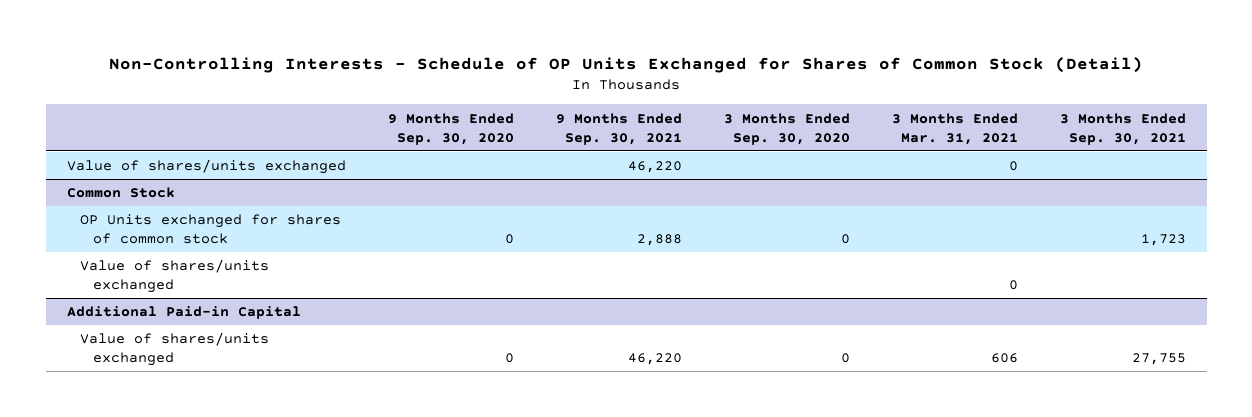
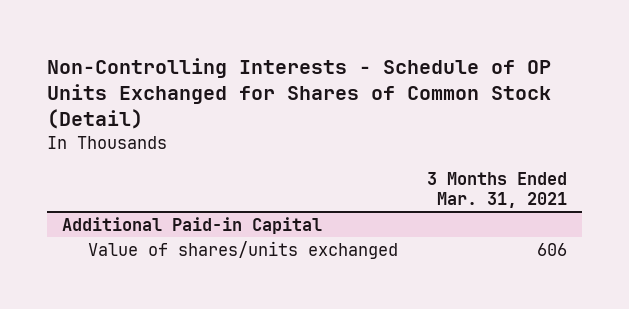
- | 9 Months Ended Sep. 30, 2020 | 9 Months Ended Sep. 30, 2021 | 3 Months Ended Sep. 30, 2020 | 3 Months Ended Mar. 31, 2021 | 3 Months Ended Sep. 30, 2021
+ | 3 Months Ended Mar. 31, 2021
- Value of shares/units exchanged | | 46,220 | | 0 |
- Common Stock
- OP Units exchanged for shares of common stock | 0 | 2,888 | 0 | | 1,723
- Value of shares/units exchanged | | | | 0 |

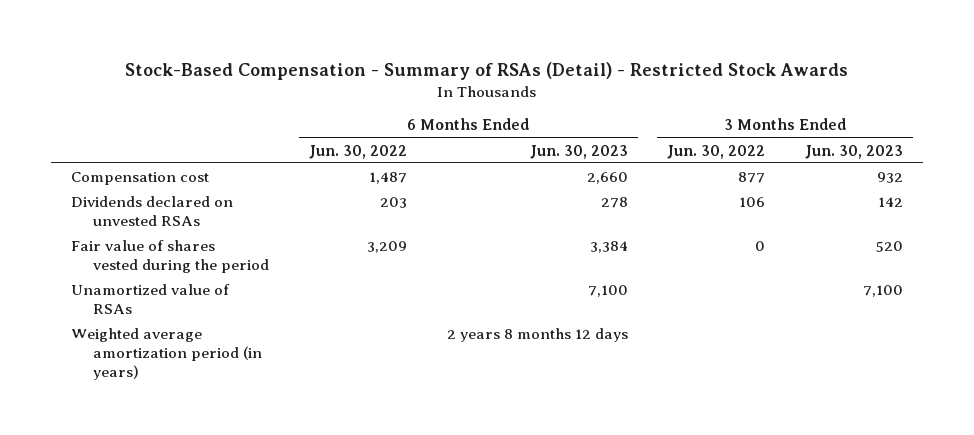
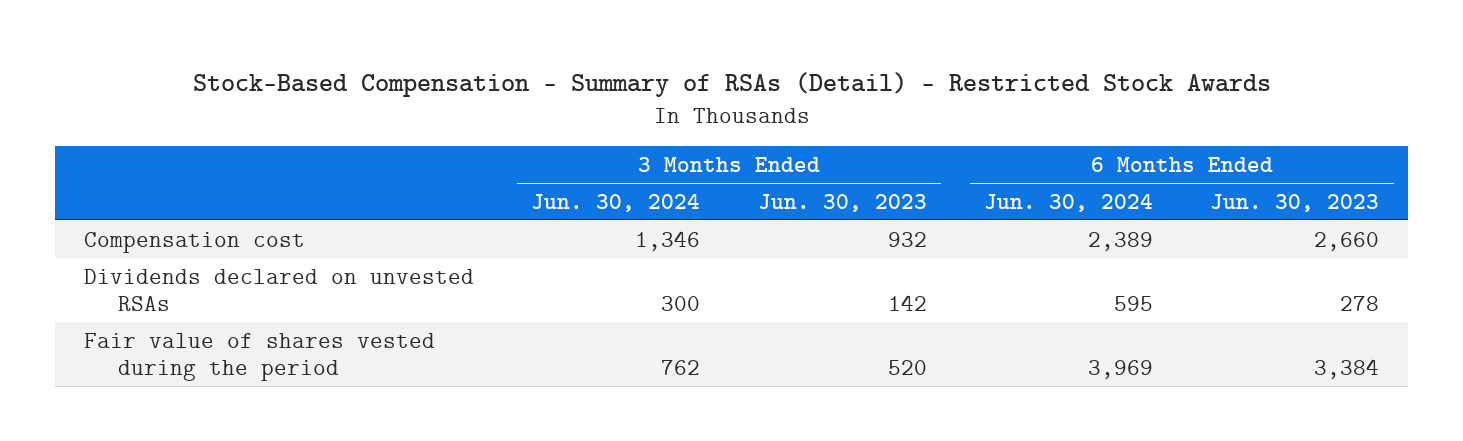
- | 6 Months Ended Jun. 30, 2022 | 6 Months Ended Jun. 30, 2023 | 3 Months Ended Jun. 30, 2022 | 3 Months Ended Jun. 30, 2023
+ | 3 Months Ended Jun. 30, 2024 | 3 Months Ended Jun. 30, 2023 | 6 Months Ended Jun. 30, 2024 | 6 Months Ended Jun. 30, 2023
- Unamortized value of RSAs | | 7,100 | | 7,100
- Weighted average amortization period (in years) | | 2 years 8 months 12 days | |

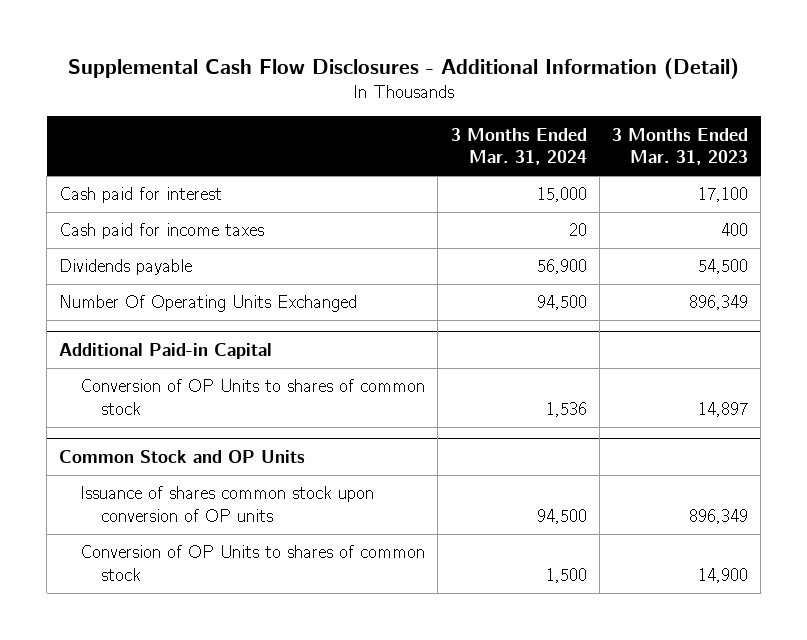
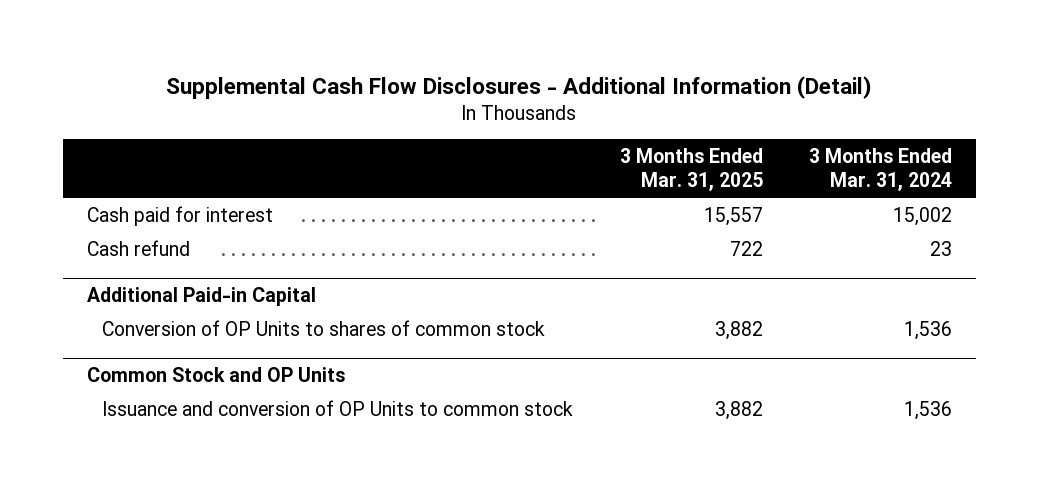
- | 3 Months Ended Mar. 31, 2024 | 3 Months Ended Mar. 31, 2023
+ | 3 Months Ended Mar. 31, 2025 | 3 Months Ended Mar. 31, 2024
- Cash paid for interest | 15,000 | 17,100
- Cash paid for income taxes | 20 | 400
- Dividends payable | 56,900 | 54,500
- Number Of Operating Units Exchanged | 94,500 | 896,349
+ Cash paid for interest | 15,557 | 15,002
+ Cash refund | 722 | 23
@ Common Stock and OP Units
- Issuance of shares common stock upon conversion of OP units | 94,500 | 896,349
- Conversion of OP Units to shares of common stock | 1,500 | 14,900
+ Issuance and conversion of OP Units to common stock | 3,882 | 1,536

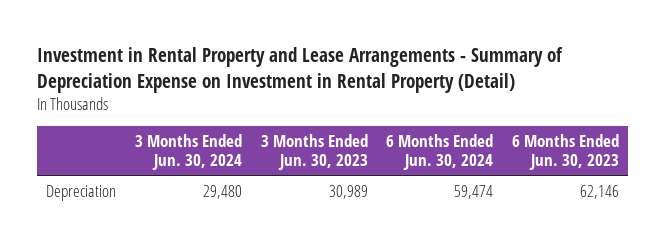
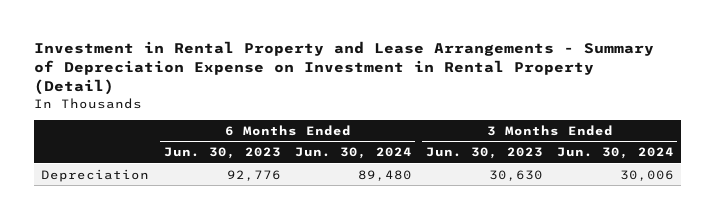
- | 3 Months Ended Jun. 30, 2024 | 3 Months Ended Jun. 30, 2023 | 6 Months Ended Jun. 30, 2024 | 6 Months Ended Jun. 30, 2023
+ | 6 Months Ended Jun. 30, 2023 | 6 Months Ended Jun. 30, 2024 | 3 Months Ended Jun. 30, 2023 | 3 Months Ended Jun. 30, 2024
- Depreciation | 29,480 | 30,989 | 59,474 | 62,146
+ Depreciation | 92,776 | 89,480 | 30,630 | 30,006

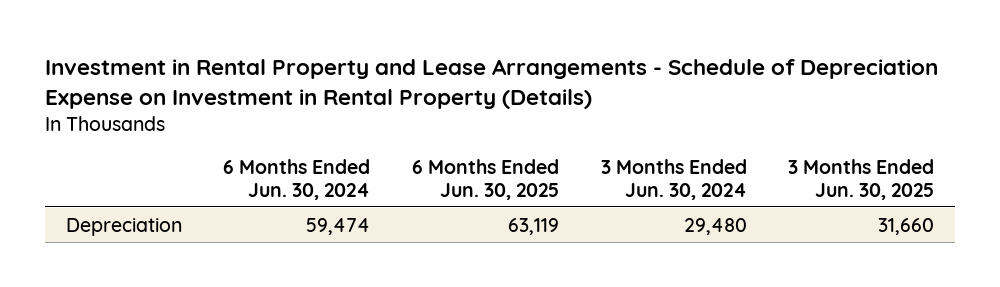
- Investment in Rental Property and Lease Arrangements - Summary of Depreciation Expense on Investment in Rental Property (Detail)
+ Investment in Rental Property and Lease Arrangements - Schedule of Depreciation Expense on Investment in Rental Property (Details)
- | 6 Months Ended Jun. 30, 2023 | 6 Months Ended Jun. 30, 2024 | 3 Months Ended Jun. 30, 2023 | 3 Months Ended Jun. 30, 2024
+ | 6 Months Ended Jun. 30, 2024 | 6 Months Ended Jun. 30, 2025 | 3 Months Ended Jun. 30, 2024 | 3 Months Ended Jun. 30, 2025
- Depreciation | 92,776 | 89,480 | 30,630 | 30,006
+ Depreciation | 59,474 | 63,119 | 29,480 | 31,660

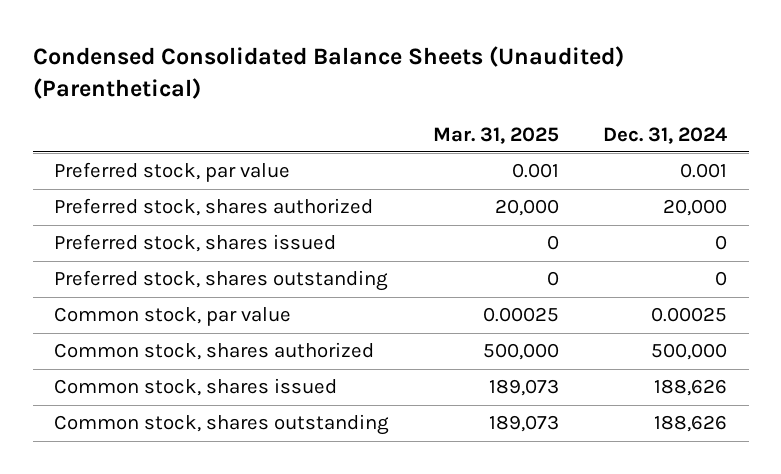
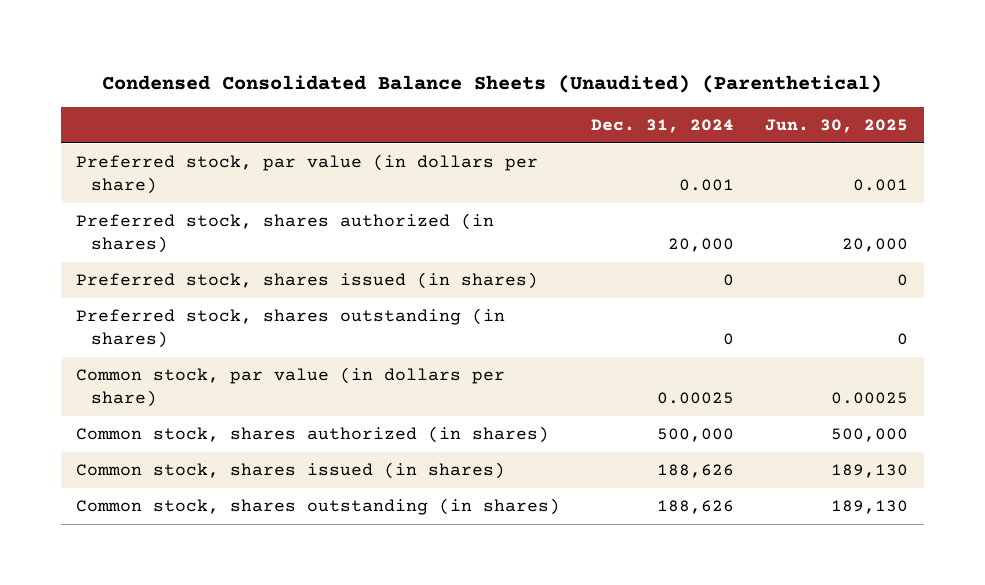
- | Mar. 31, 2025 | Dec. 31, 2024
+ | Dec. 31, 2024 | Jun. 30, 2025
- Preferred stock, par value | 0.001 | 0.001
- Preferred stock, shares authorized | 20,000 | 20,000
- Preferred stock, shares issued | 0 | 0
- Preferred stock, shares outstanding | 0 | 0
- Common stock, par value | 0.00025 | 0.00025
- Common stock, shares authorized | 500,000 | 500,000
- Common stock, shares issued | 189,073 | 188,626
- Common stock, shares outstanding | 189,073 | 188,626
+ Preferred stock, par value (in dollars per share) | 0.001 | 0.001
+ Preferred stock, shares authorized (in shares) | 20,000 | 20,000
+ Preferred stock, shares issued (in shares) | 0 | 0
+ Preferred stock, shares outstanding (in shares) | 0 | 0
+ Common stock, par value (in dollars per share) | 0.00025 | 0.00025
+ Common stock, shares authorized (in shares) | 500,000 | 500,000
+ Common stock, shares issued (in shares) | 188,626 | 189,130
+ Common stock, shares outstanding (in shares) | 188,626 | 189,130

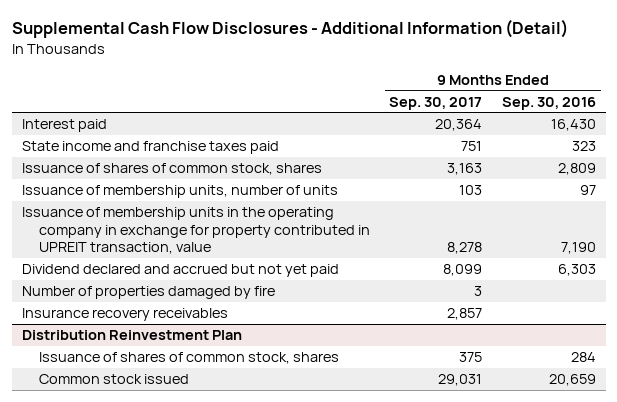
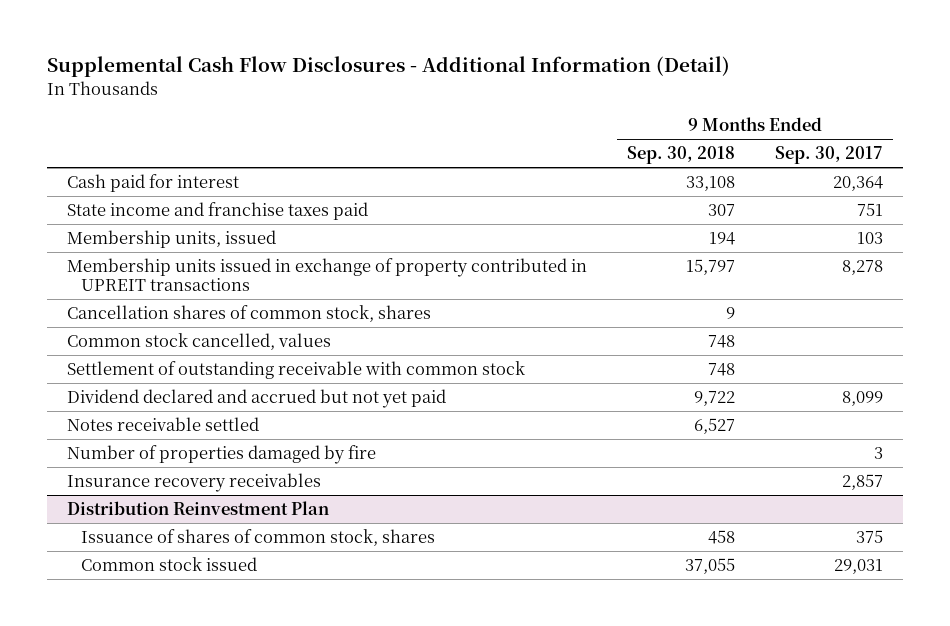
- | 9 Months Ended Sep. 30, 2017 | 9 Months Ended Sep. 30, 2016
+ | 9 Months Ended Sep. 30, 2018 | 9 Months Ended Sep. 30, 2017
- Interest paid | 20,364 | 16,430
+ Cash paid for interest | 33,108 | 20,364
- Issuance of shares of common stock, shares | 3,163 | 2,809
- Issuance of membership units, number of units | 103 | 97
- Issuance of membership units in the operating company in exchange for property contributed in UPREIT transaction, value | 8,278 | 7,190
+ Membership units, issued | 194 | 103
+ Membership units issued in exchange of property contributed in UPREIT transactions | 15,797 | 8,278
+ Cancellation shares of common stock, shares | 9 |
+ Common stock cancelled, values | 748 |
+ Settlement of outstanding receivable with common stock | 748 |
+ Notes receivable settled | 6,527 |

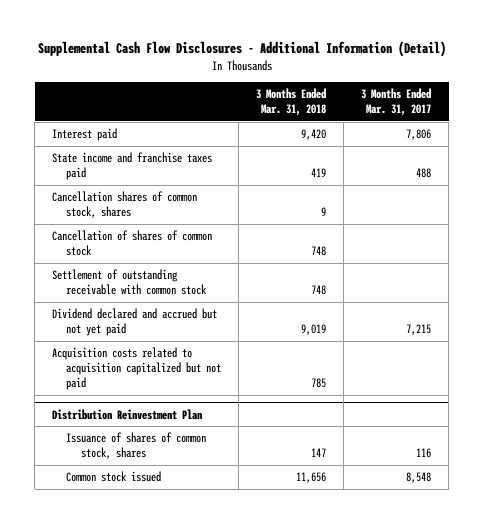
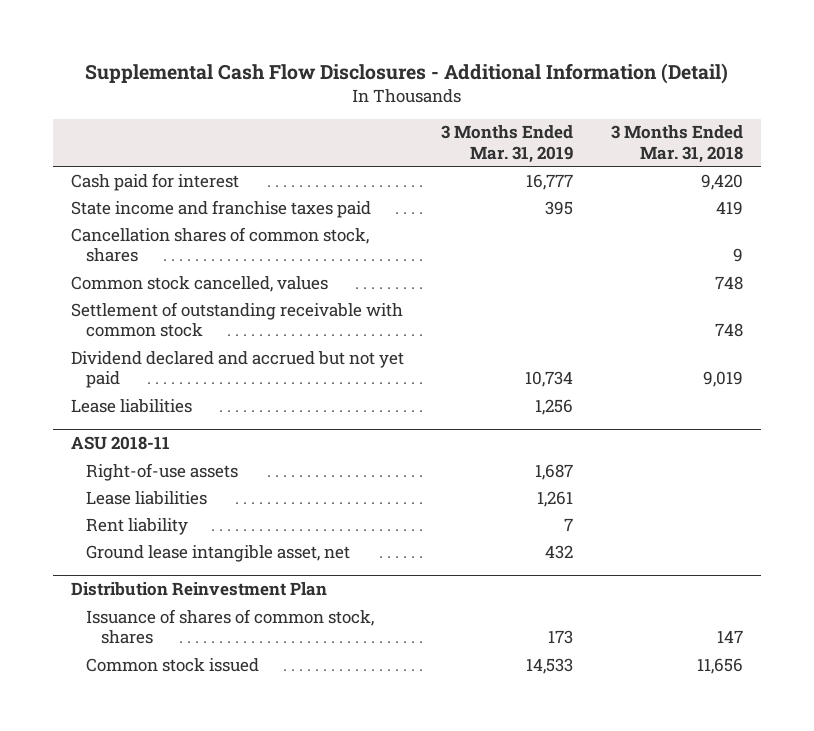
- | 3 Months Ended Mar. 31, 2018 | 3 Months Ended Mar. 31, 2017
+ | 3 Months Ended Mar. 31, 2019 | 3 Months Ended Mar. 31, 2018
- Interest paid | 9,420 | 7,806
+ Cash paid for interest | 16,777 | 9,420
- Cancellation of shares of common stock | 748 |
+ Common stock cancelled, values | | 748
- Acquisition costs related to acquisition capitalized but not paid | 785 |
+ Lease liabilities | 1,256 |
+ ASU 2018-11
+ Right-of-use assets | 1,687 |
+ Lease liabilities | 1,261 |
+ Rent liability | 7 |
+ Ground lease intangible asset, net | 432 |

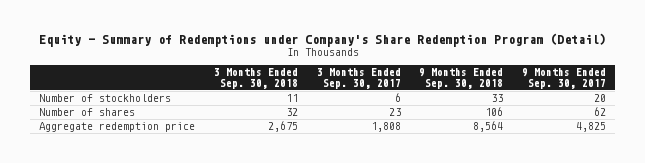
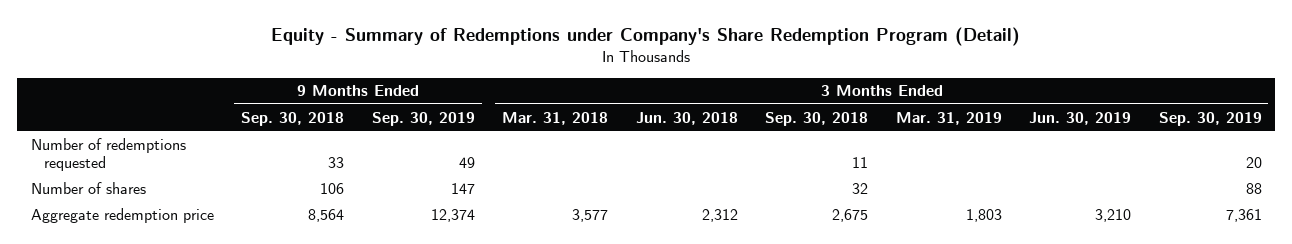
- | 3 Months Ended Sep. 30, 2018 | 3 Months Ended Sep. 30, 2017 | 9 Months Ended Sep. 30, 2018 | 9 Months Ended Sep. 30, 2017
+ | 9 Months Ended Sep. 30, 2018 | 9 Months Ended Sep. 30, 2019 | 3 Months Ended Mar. 31, 2018 | 3 Months Ended Jun. 30, 2018 | 3 Months Ended Sep. 30, 2018 | 3 Months Ended Mar. 31, 2019 | 3 Months Ended Jun. 30, 2019 | 3 Months Ended Sep. 30, 2019
- Number of stockholders | 11 | 6 | 33 | 20
+ Number of redemptions requested | 33 | 49 | | | 11 | | | 20

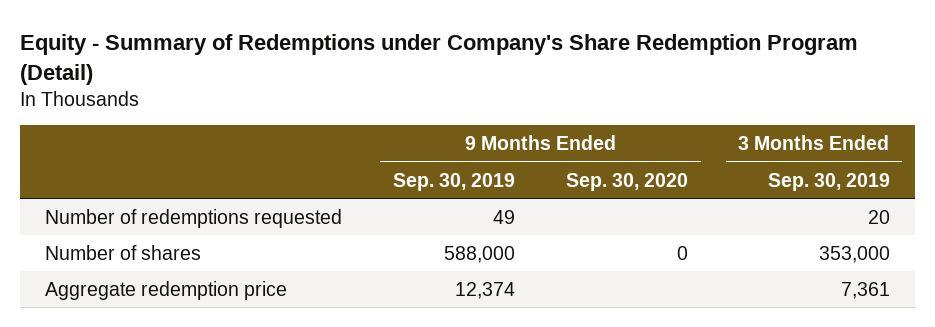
- | 9 Months Ended Sep. 30, 2018 | 9 Months Ended Sep. 30, 2019 | 3 Months Ended Mar. 31, 2018 | 3 Months Ended Jun. 30, 2018 | 3 Months Ended Sep. 30, 2018 | 3 Months Ended Mar. 31, 2019 | 3 Months Ended Jun. 30, 2019 | 3 Months Ended Sep. 30, 2019
+ | 9 Months Ended Sep. 30, 2019 | 9 Months Ended Sep. 30, 2020 | 3 Months Ended Sep. 30, 2019
- Number of shares | 106 | 147 | | | 32 | | | 88
+ Number of shares | 588,000 | 0 | 353,000

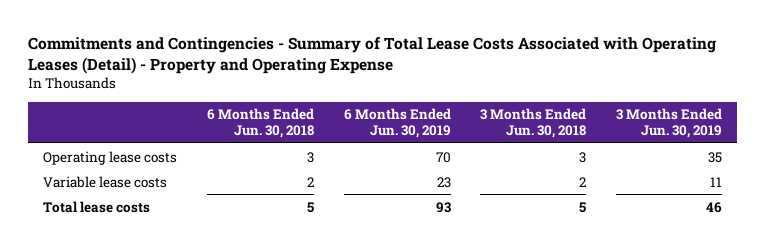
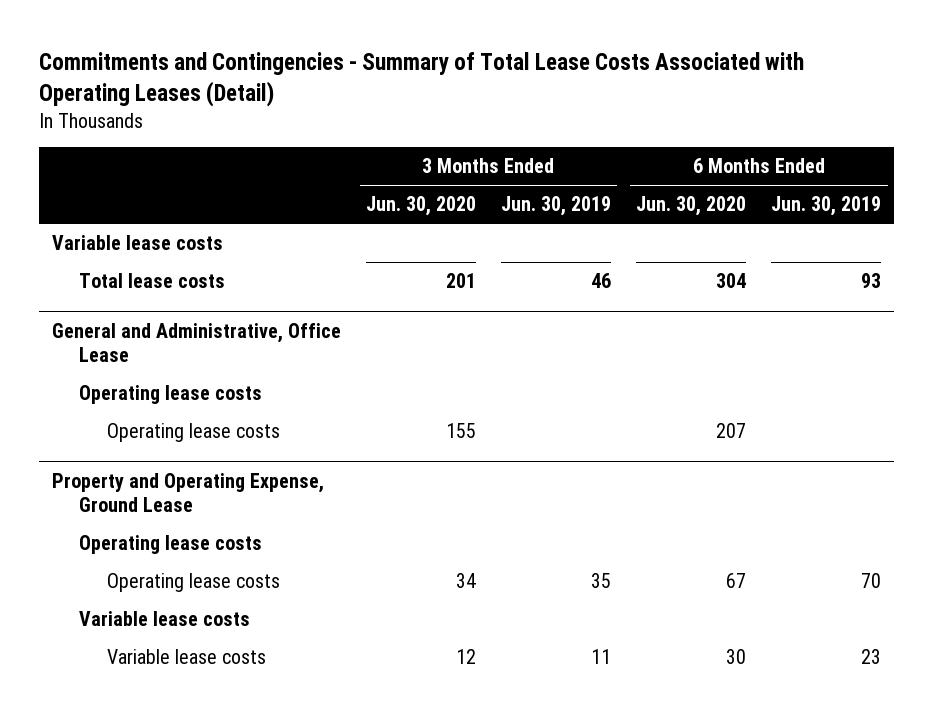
- Commitments and Contingencies - Summary of Total Lease Costs Associated with Operating Leases (Detail) - Property and Operating Expense
+ Commitments and Contingencies - Summary of Total Lease Costs Associated with Operating Leases (Detail)
- | 6 Months Ended Jun. 30, 2018 | 6 Months Ended Jun. 30, 2019 | 3 Months Ended Jun. 30, 2018 | 3 Months Ended Jun. 30, 2019
+ | 3 Months Ended Jun. 30, 2020 | 3 Months Ended Jun. 30, 2019 | 6 Months Ended Jun. 30, 2020 | 6 Months Ended Jun. 30, 2019
+ Variable lease costs
moved up: Total lease costs | 201 | 46 | 304 | 93
+ General and Administrative, Office Lease
+ Operating lease costs
+ Operating lease costs | 155 | | 207 |
+ Property and Operating Expense, Ground Lease
+ Operating lease costs
+ Variable lease costs

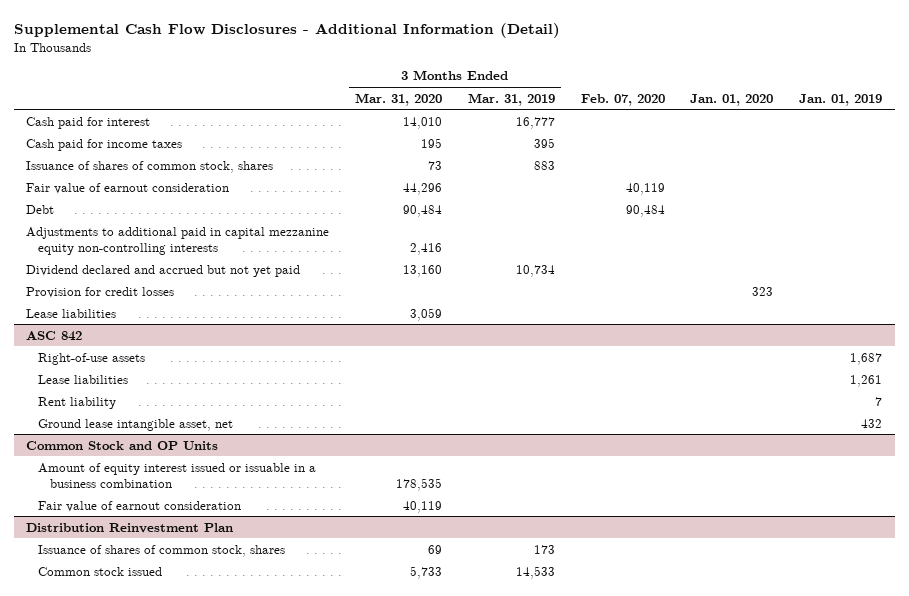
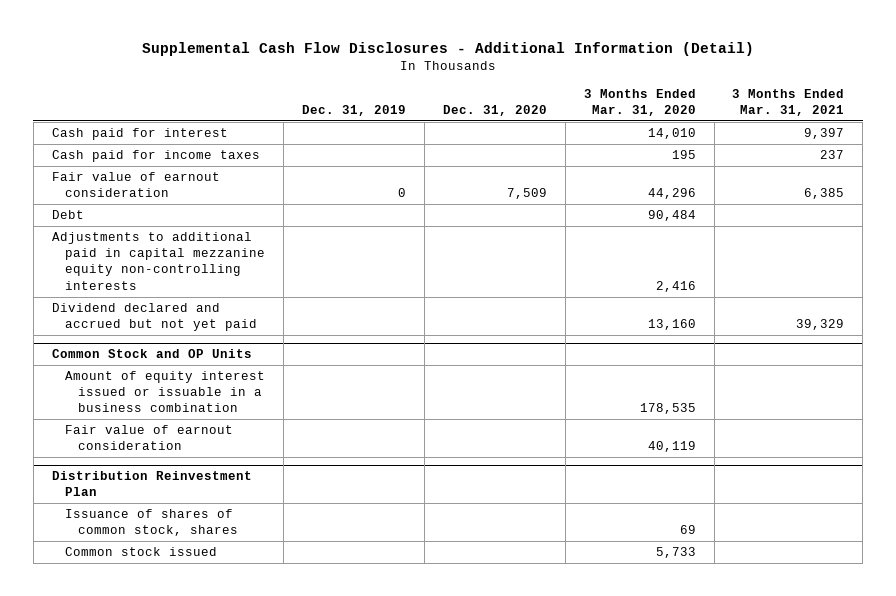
- | 3 Months Ended Mar. 31, 2020 | 3 Months Ended Mar. 31, 2019 | Feb. 07, 2020 | Jan. 01, 2020 | Jan. 01, 2019
+ | Dec. 31, 2019 | Dec. 31, 2020 | 3 Months Ended Mar. 31, 2020 | 3 Months Ended Mar. 31, 2021
- Issuance of shares of common stock, shares | 73 | 883 | | |
- Provision for credit losses | | | | 323 |
- Lease liabilities | 3,059 | | | |
- ASC 842
- Right-of-use assets | | | | | 1,687
- Lease liabilities | | | | | 1,261
- Rent liability | | | | | 7
- Ground lease intangible asset, net | | | | | 432

